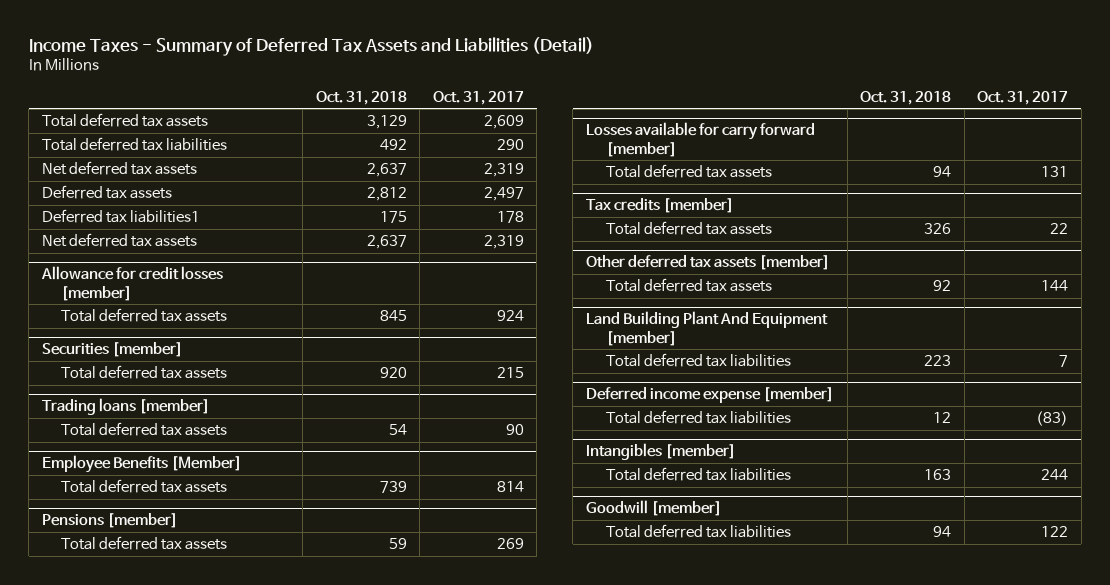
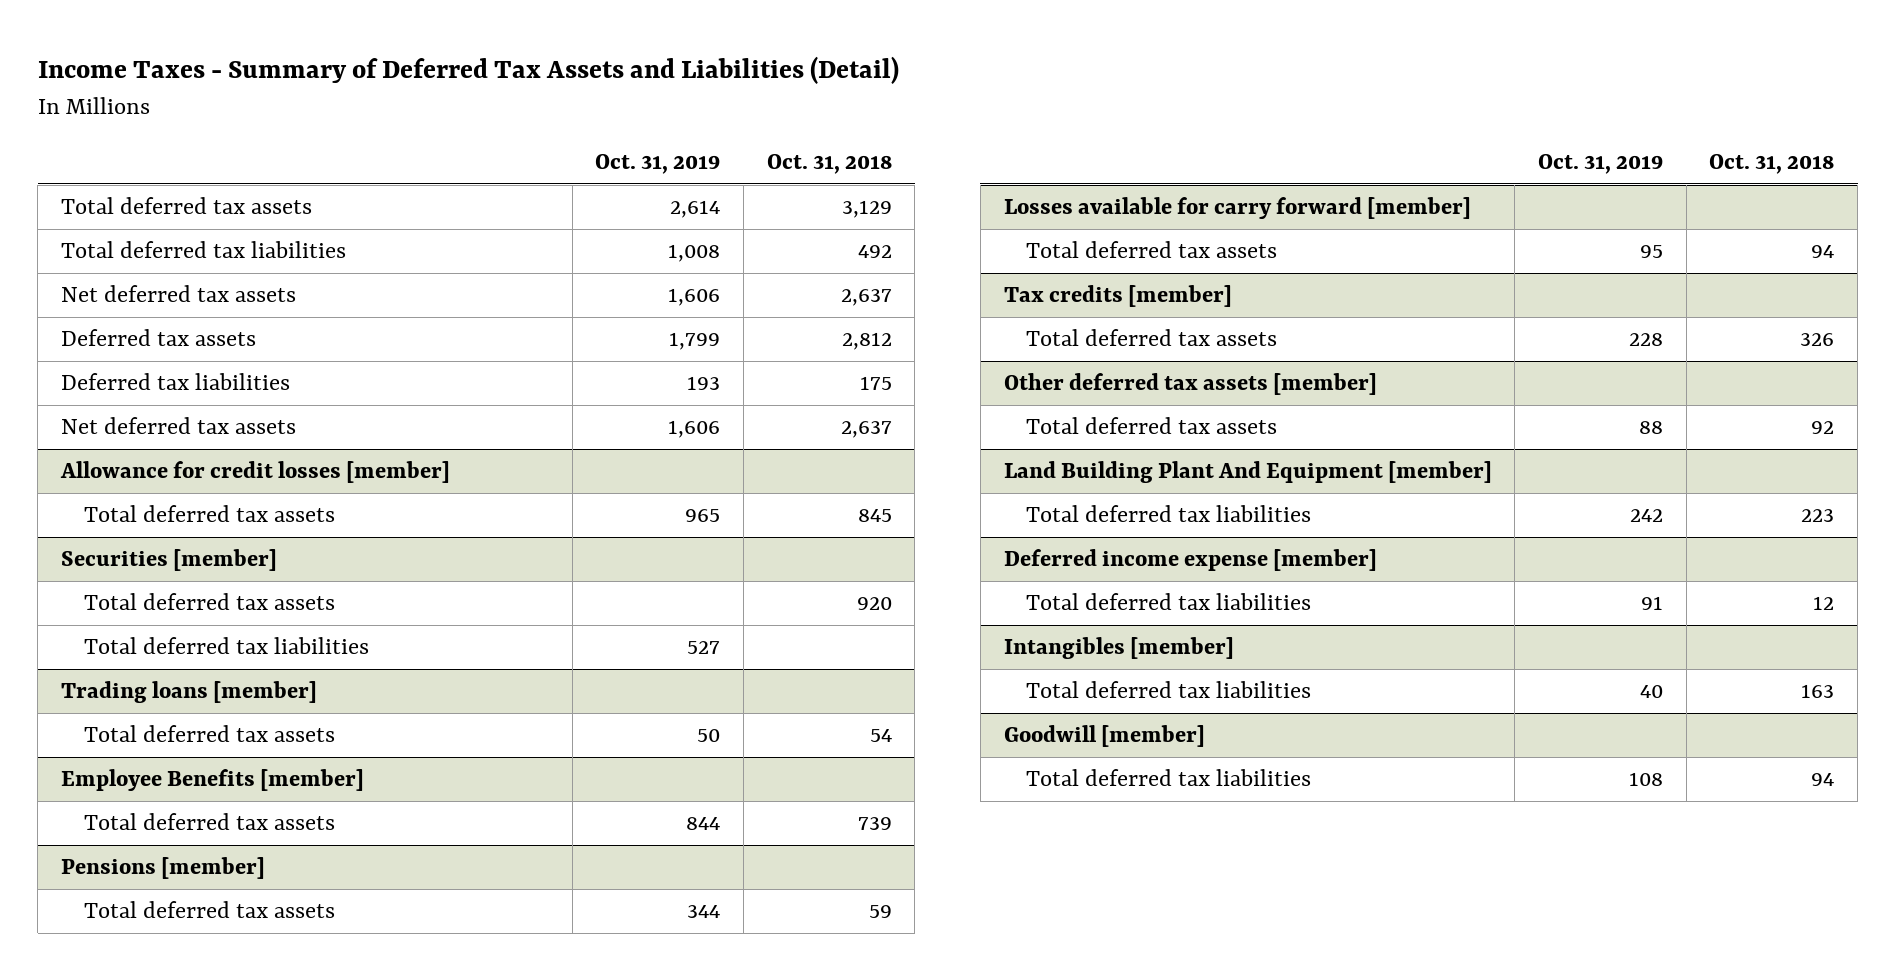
- | Oct. 31, 2018 | Oct. 31, 2017
+ | Oct. 31, 2019 | Oct. 31, 2018
- Deferred tax liabilities1 | 175 | 178
+ Deferred tax liabilities | 193 | 175
@ Securities [member]
+ Total deferred tax liabilities | 527 |
- Employee Benefits [Member]
+ Employee Benefits [member]

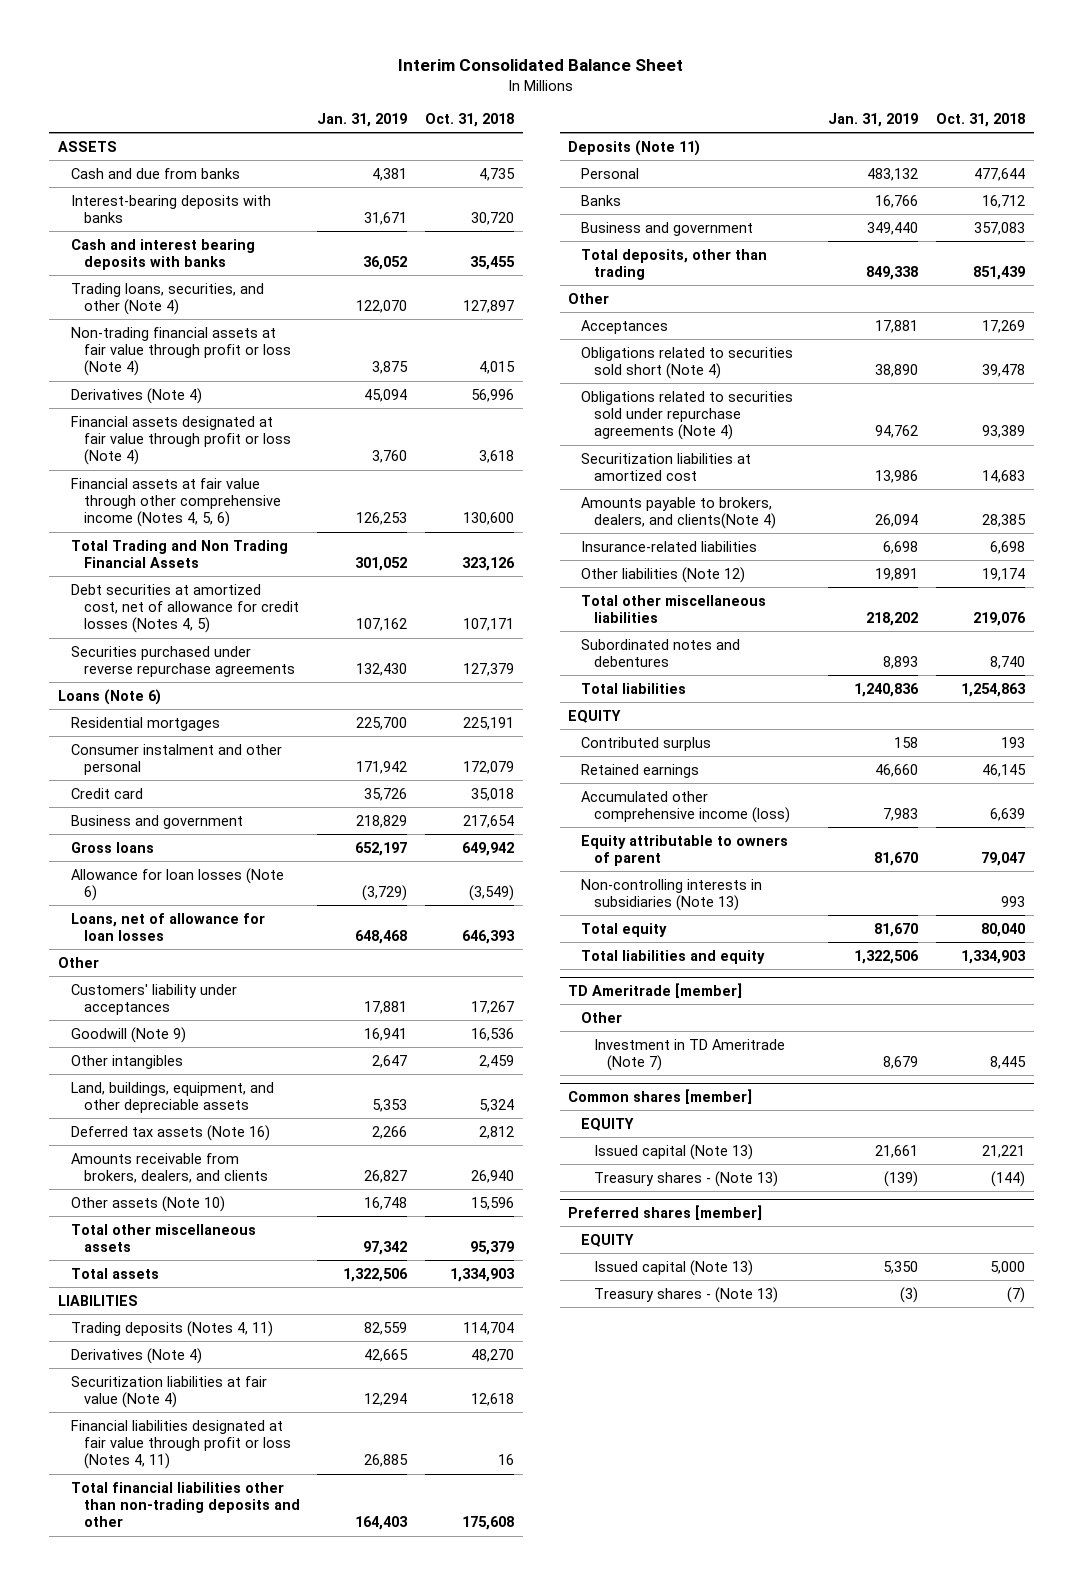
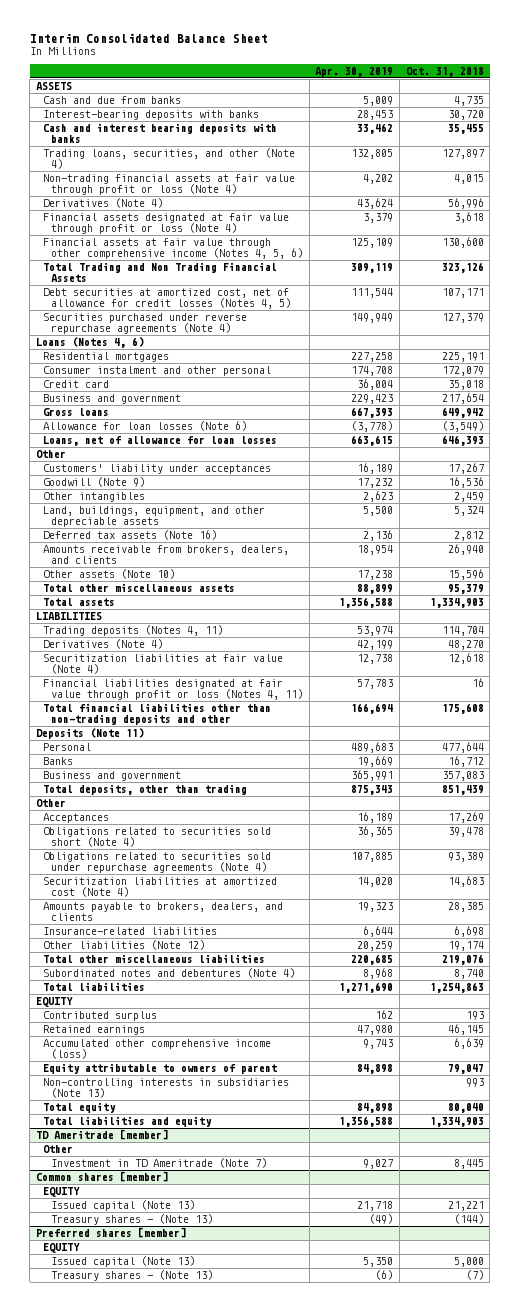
- | Jan. 31, 2019 | Oct. 31, 2018
+ | Apr. 30, 2019 | Oct. 31, 2018
- Securities purchased under reverse repurchase agreements | 132,430 | 127,379
- Loans (Note 6)
+ Securities purchased under reverse repurchase agreements (Note 4) | 149,949 | 127,379
+ Loans (Notes 4, 6)
- Securitization liabilities at amortized cost | 13,986 | 14,683
- Amounts payable to brokers, dealers, and clients(Note 4) | 26,094 | 28,385
+ Securitization liabilities at amortized cost (Note 4) | 14,020 | 14,683
+ Amounts payable to brokers, dealers, and clients | 19,323 | 28,385
- Subordinated notes and debentures | 8,893 | 8,740
+ Subordinated notes and debentures (Note 4) | 8,968 | 8,740

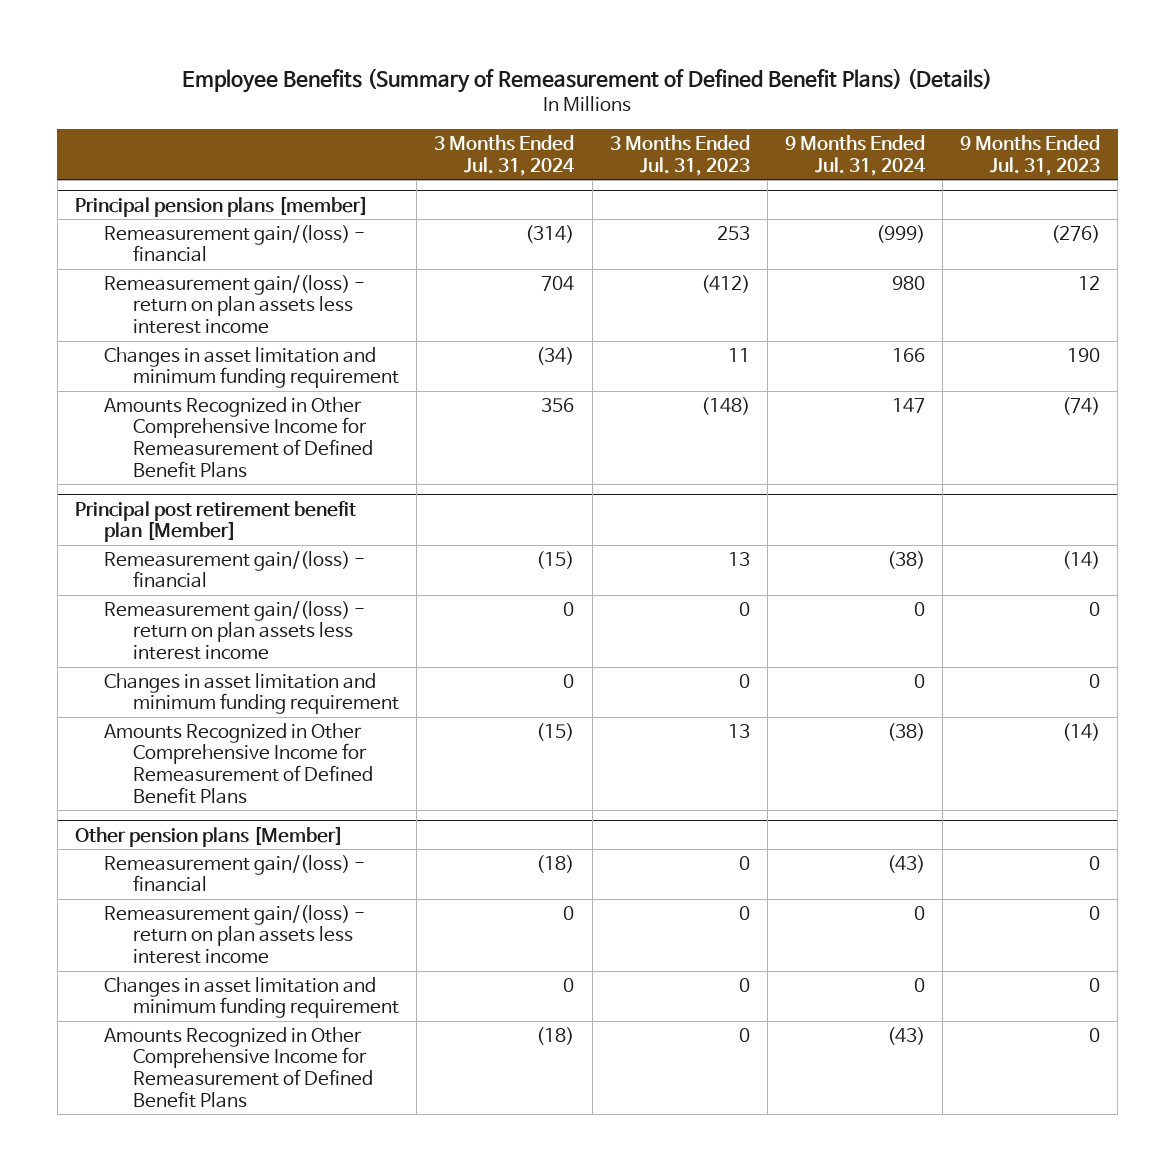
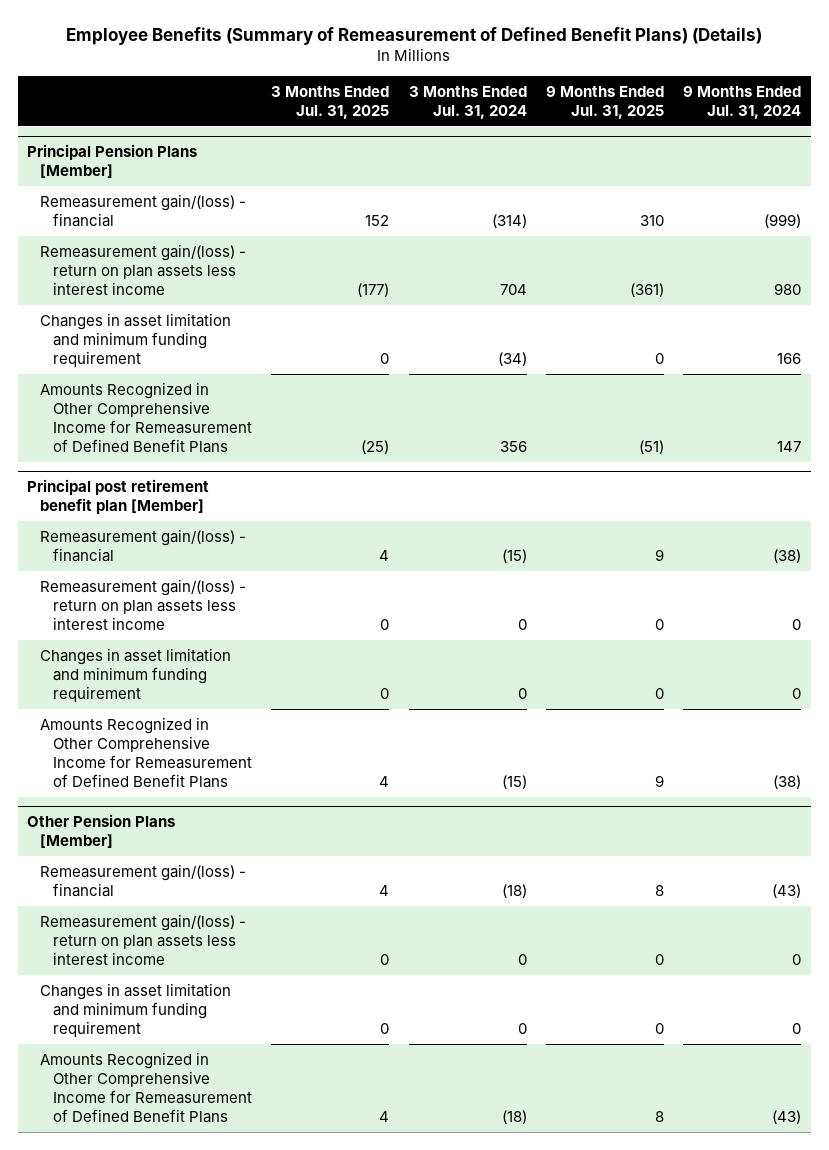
- | 3 Months Ended Jul. 31, 2024 | 3 Months Ended Jul. 31, 2023 | 9 Months Ended Jul. 31, 2024 | 9 Months Ended Jul. 31, 2023
+ | 3 Months Ended Jul. 31, 2025 | 3 Months Ended Jul. 31, 2024 | 9 Months Ended Jul. 31, 2025 | 9 Months Ended Jul. 31, 2024
- Principal pension plans [member]
+ Principal Pension Plans [Member]
- Other pension plans [Member]
+ Other Pension Plans [Member]

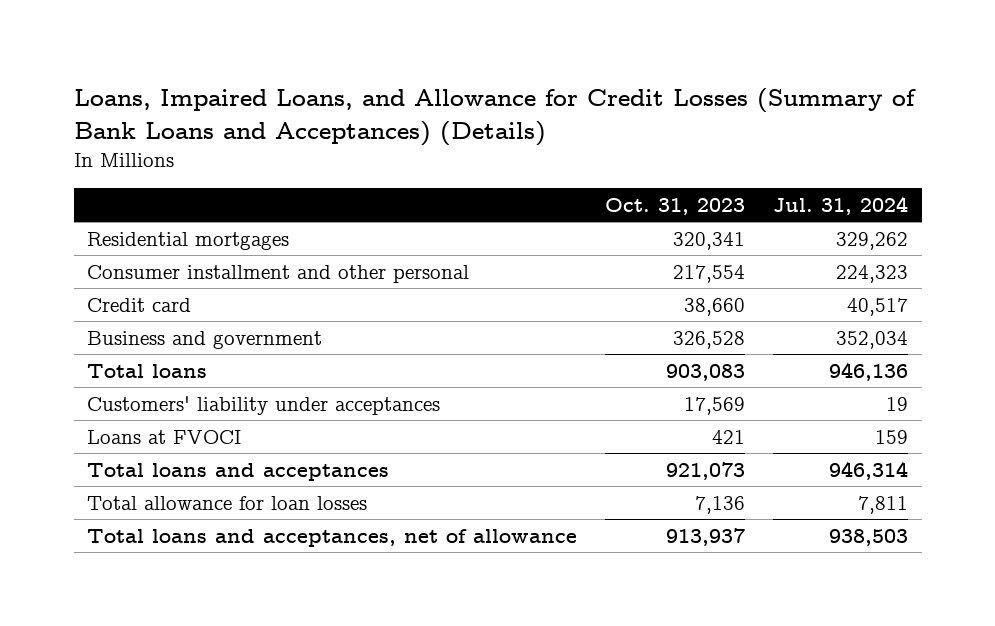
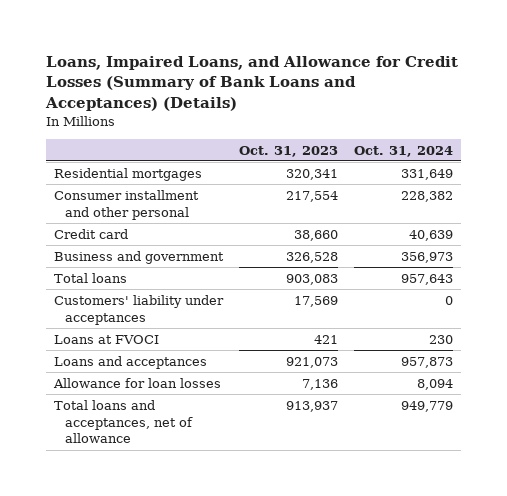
- | Oct. 31, 2023 | Jul. 31, 2024
+ | Oct. 31, 2023 | Oct. 31, 2024
- Total loans and acceptances | 921,073 | 946,314
- Total allowance for loan losses | 7,136 | 7,811
+ Loans and acceptances | 921,073 | 957,873
+ Allowance for loan losses | 7,136 | 8,094

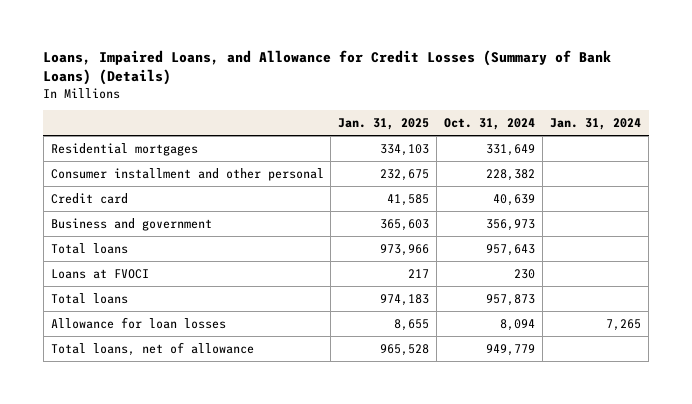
- Loans, Impaired Loans, and Allowance for Credit Losses (Summary of Bank Loans and Acceptances) (Details)
+ Loans, Impaired Loans, and Allowance for Credit Losses (Summary of Bank Loans) (Details)
- | Oct. 31, 2023 | Oct. 31, 2024
+ | Jan. 31, 2025 | Oct. 31, 2024 | Jan. 31, 2024
- Customers' liability under acceptances | 17,569 | 0
- Loans and acceptances | 921,073 | 957,873
+ Total loans | 974,183 | 957,873 |
- Total loans and acceptances, net of allowance | 913,937 | 949,779
+ Total loans, net of allowance | 965,528 | 949,779 |

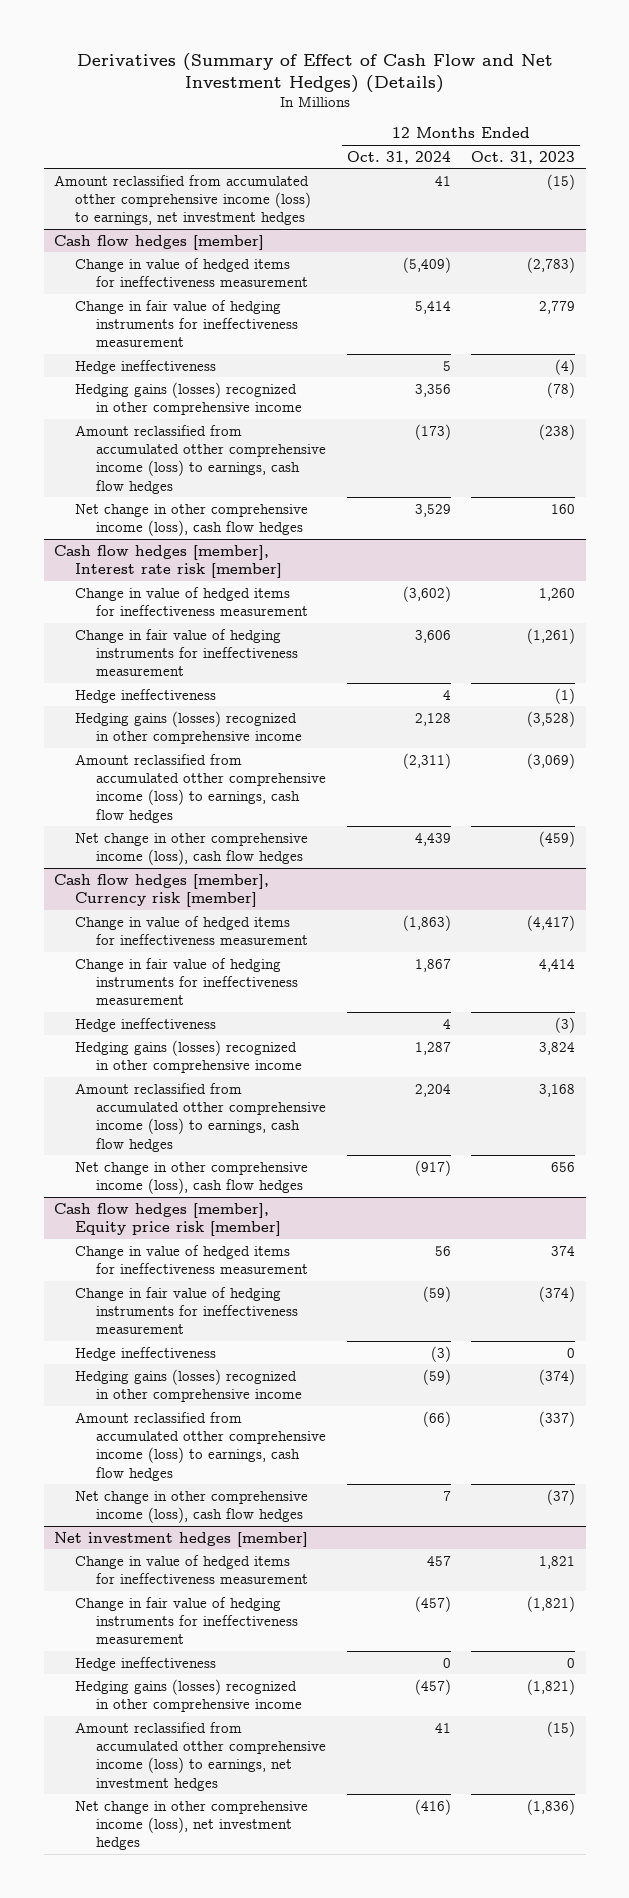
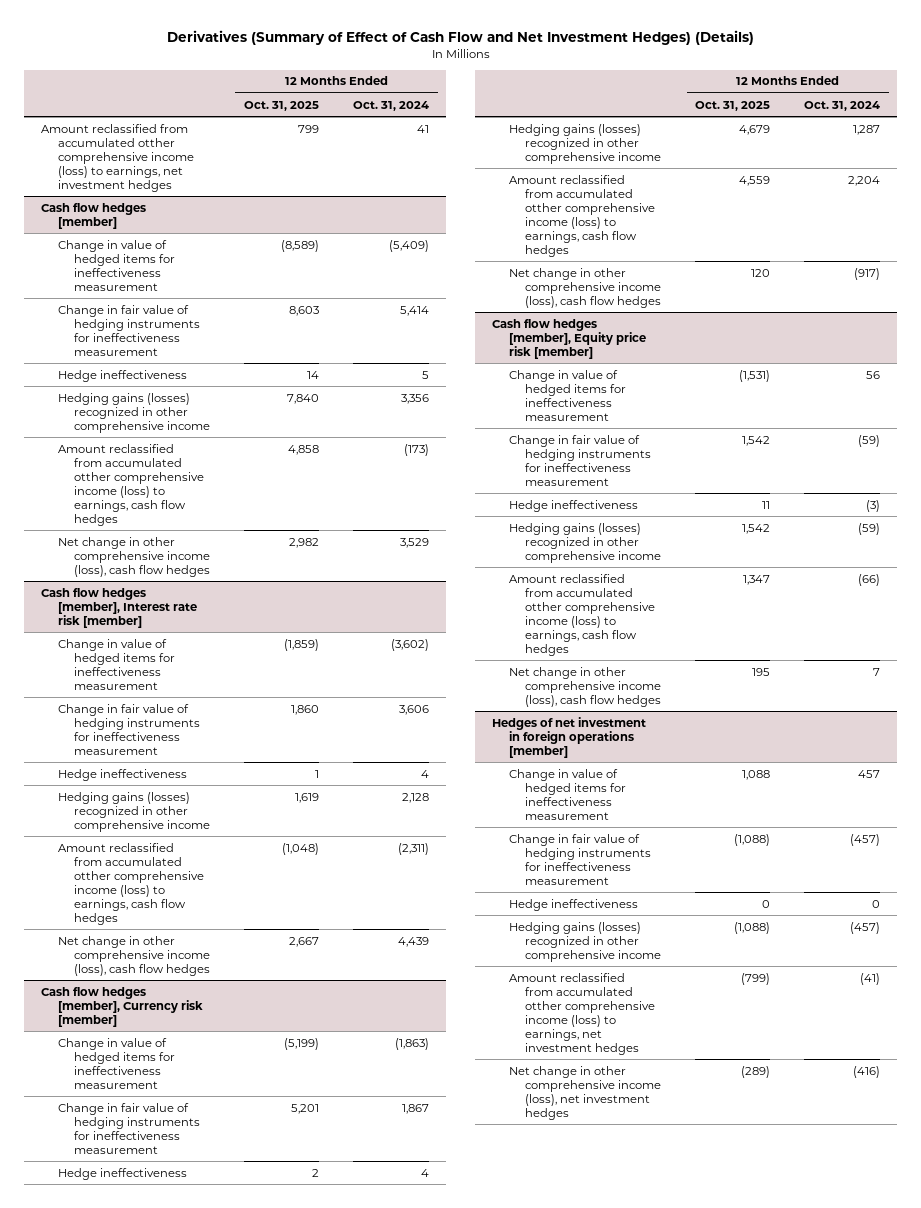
- | 12 Months Ended Oct. 31, 2024 | 12 Months Ended Oct. 31, 2023
+ | 12 Months Ended Oct. 31, 2025 | 12 Months Ended Oct. 31, 2024
- Net investment hedges [member]
+ Hedges of net investment in foreign operations [member]
- Amount reclassified from accumulated otther comprehensive income (loss) to earnings, net investment hedges | 41 | (15)
+ Amount reclassified from accumulated otther comprehensive income (loss) to earnings, net investment hedges | (799) | (41)

